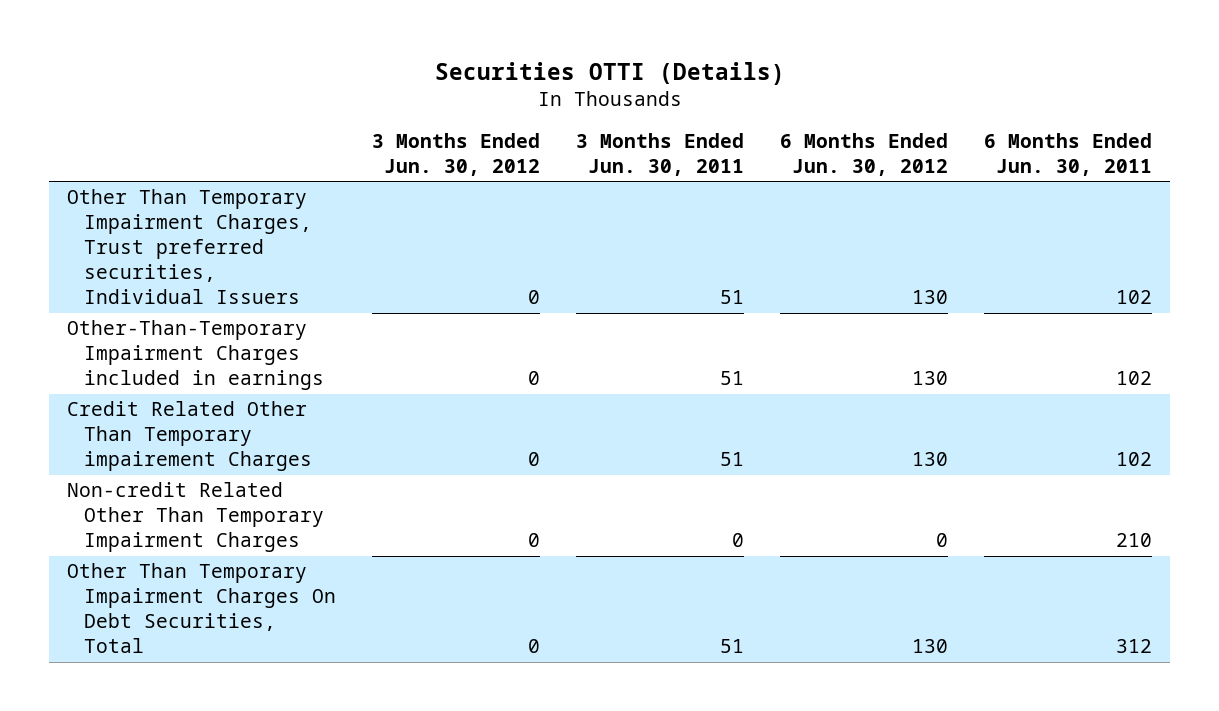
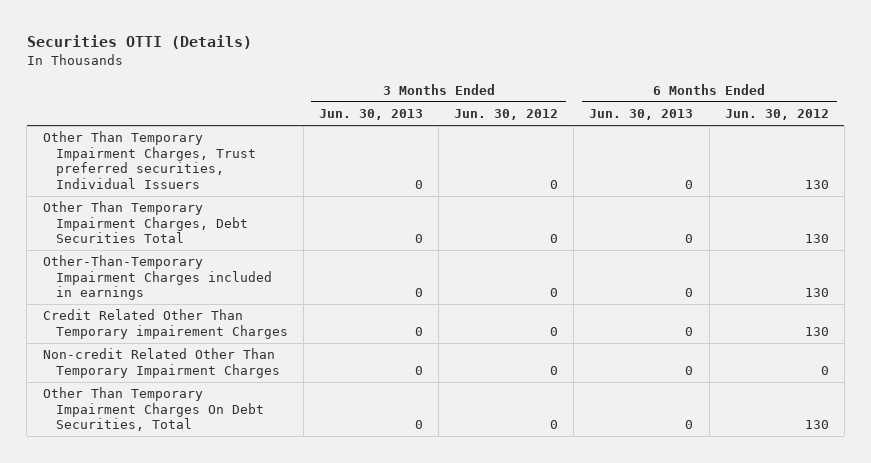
- | 3 Months Ended Jun. 30, 2012 | 3 Months Ended Jun. 30, 2011 | 6 Months Ended Jun. 30, 2012 | 6 Months Ended Jun. 30, 2011
+ | 3 Months Ended Jun. 30, 2013 | 3 Months Ended Jun. 30, 2012 | 6 Months Ended Jun. 30, 2013 | 6 Months Ended Jun. 30, 2012
+ Other Than Temporary Impairment Charges, Debt Securities Total | 0 | 0 | 0 | 130

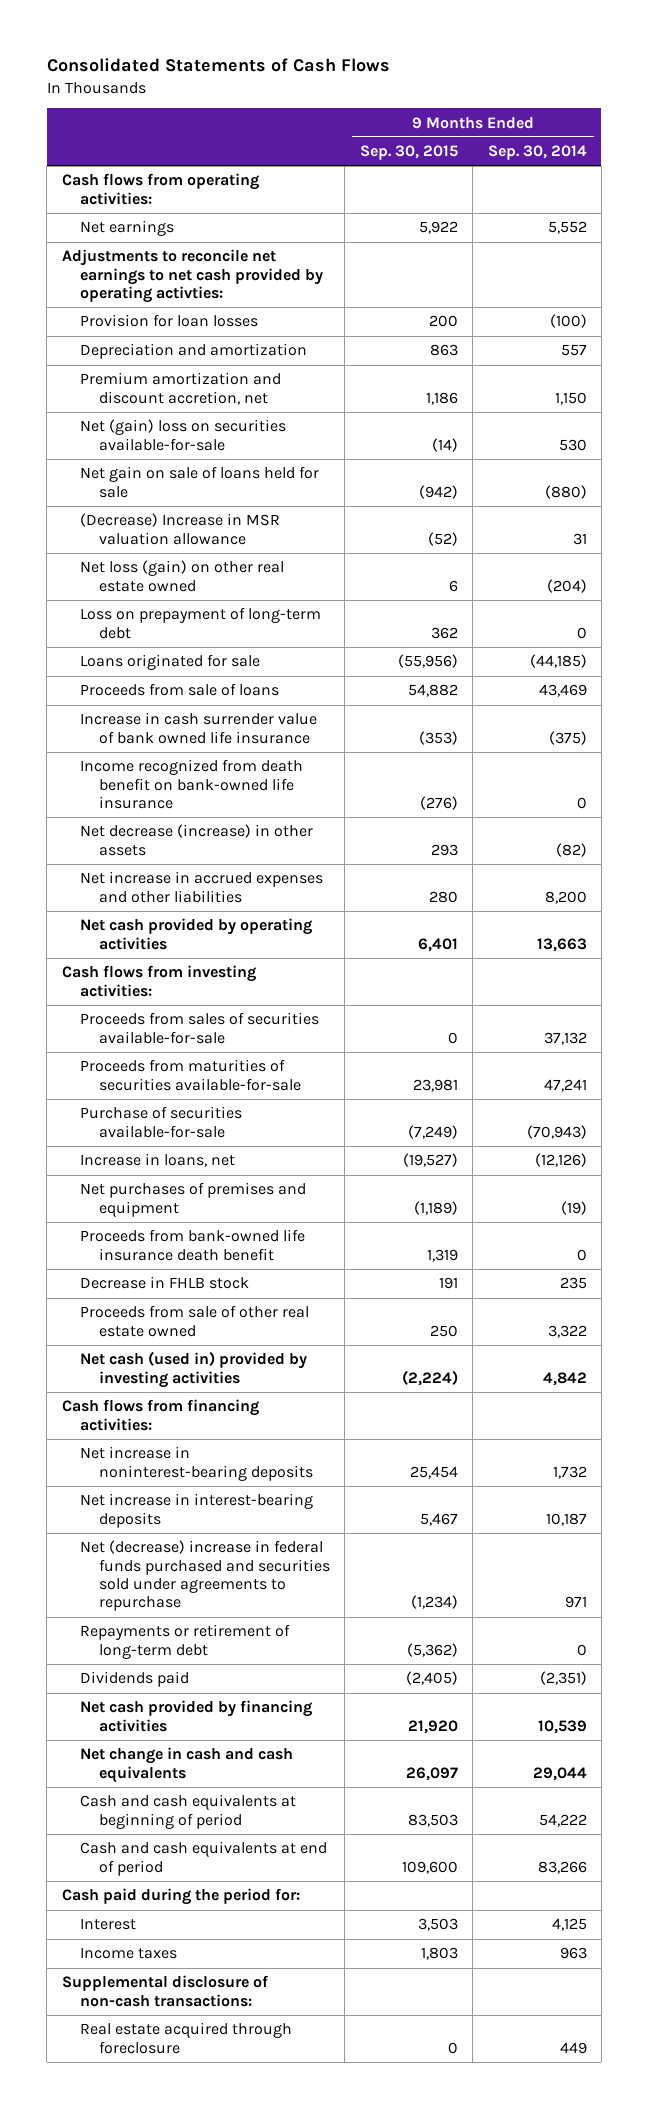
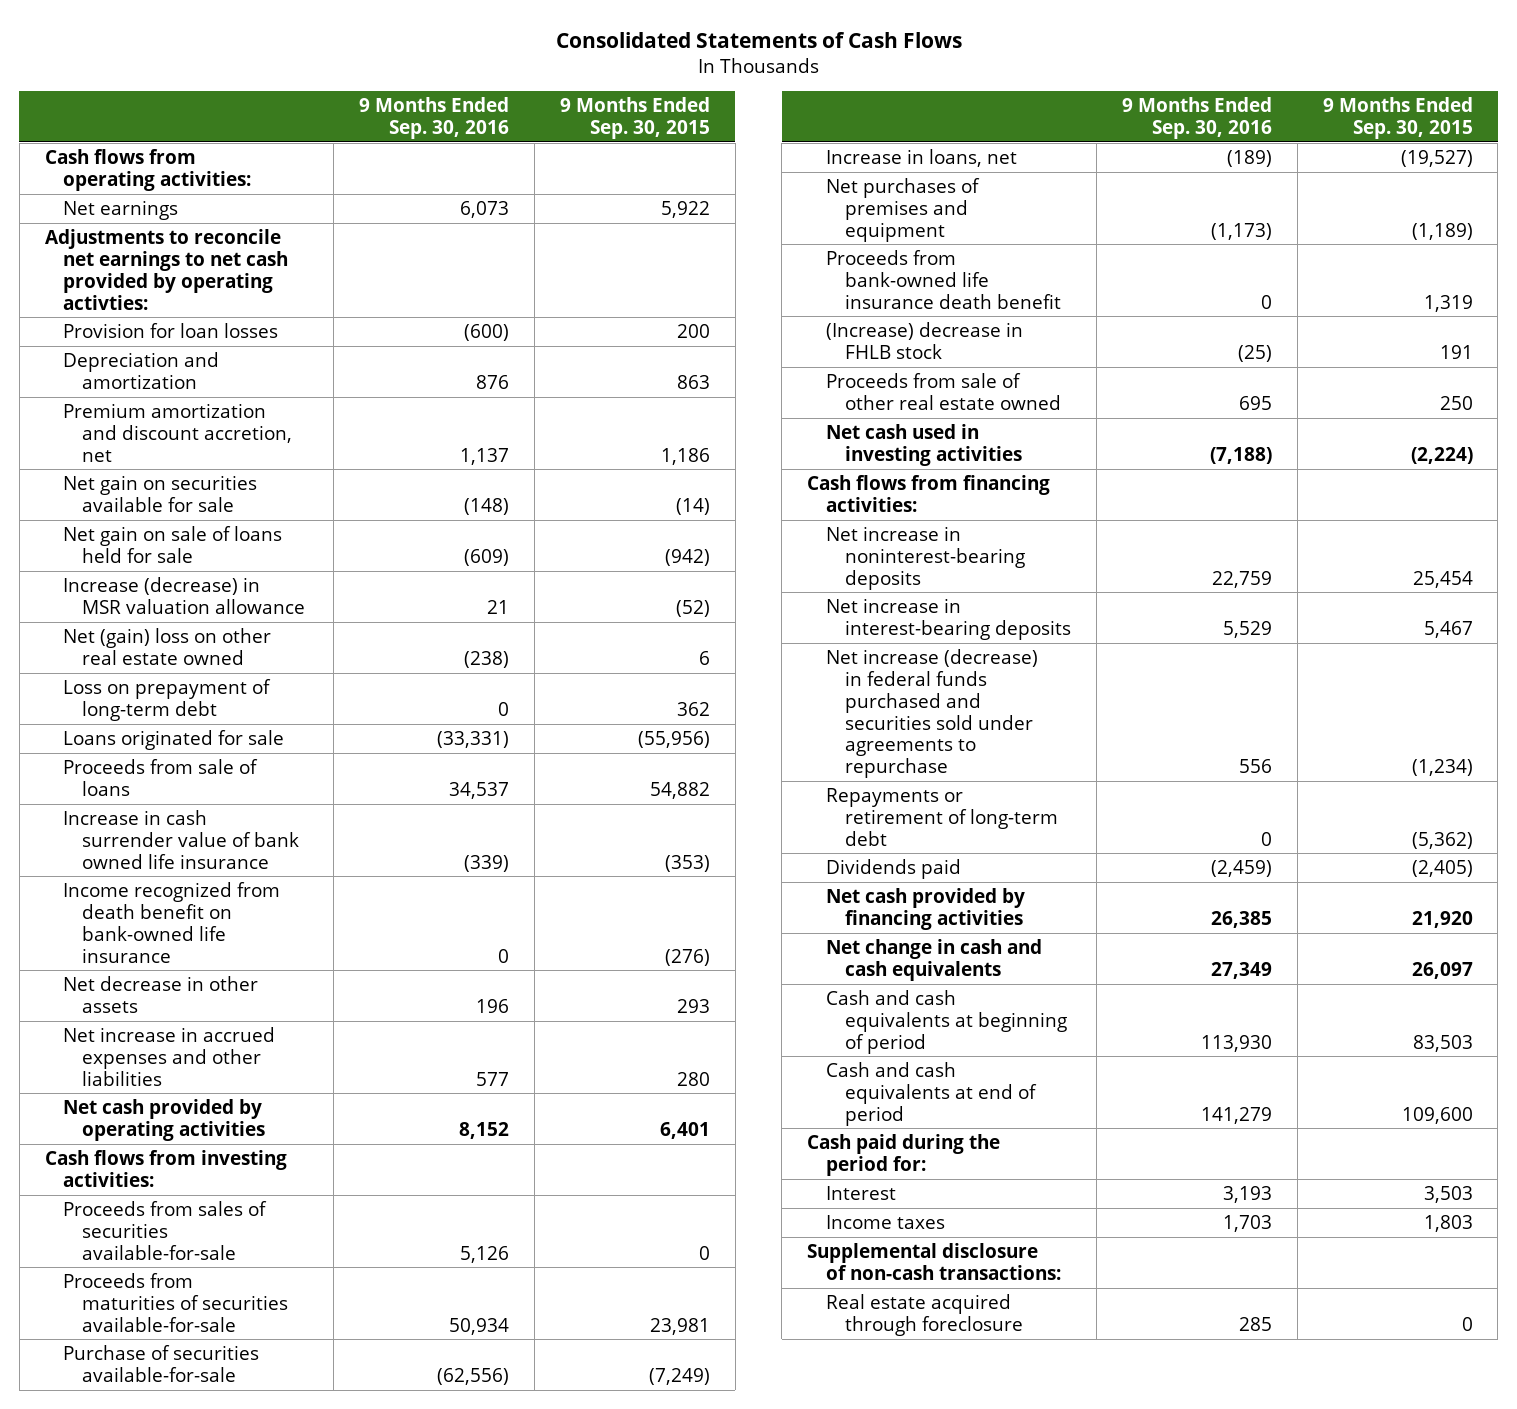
- | 9 Months Ended Sep. 30, 2015 | 9 Months Ended Sep. 30, 2014
+ | 9 Months Ended Sep. 30, 2016 | 9 Months Ended Sep. 30, 2015
- Net (gain) loss on securities available-for-sale | (14) | 530
+ Net gain on securities available for sale | (148) | (14)
- (Decrease) Increase in MSR valuation allowance | (52) | 31
- Net loss (gain) on other real estate owned | 6 | (204)
+ Increase (decrease) in MSR valuation allowance | 21 | (52)
+ Net (gain) loss on other real estate owned | (238) | 6
- Net decrease (increase) in other assets | 293 | (82)
+ Net decrease in other assets | 196 | 293
- Decrease in FHLB stock | 191 | 235
+ (Increase) decrease in FHLB stock | (25) | 191
- Net cash (used in) provided by investing activities | (2,224) | 4,842
+ Net cash used in investing activities | (7,188) | (2,224)
- Net (decrease) increase in federal funds purchased and securities sold under agreements to repurchase | (1,234) | 971
+ Net increase (decrease) in federal funds purchased and securities sold under agreements to repurchase | 556 | (1,234)

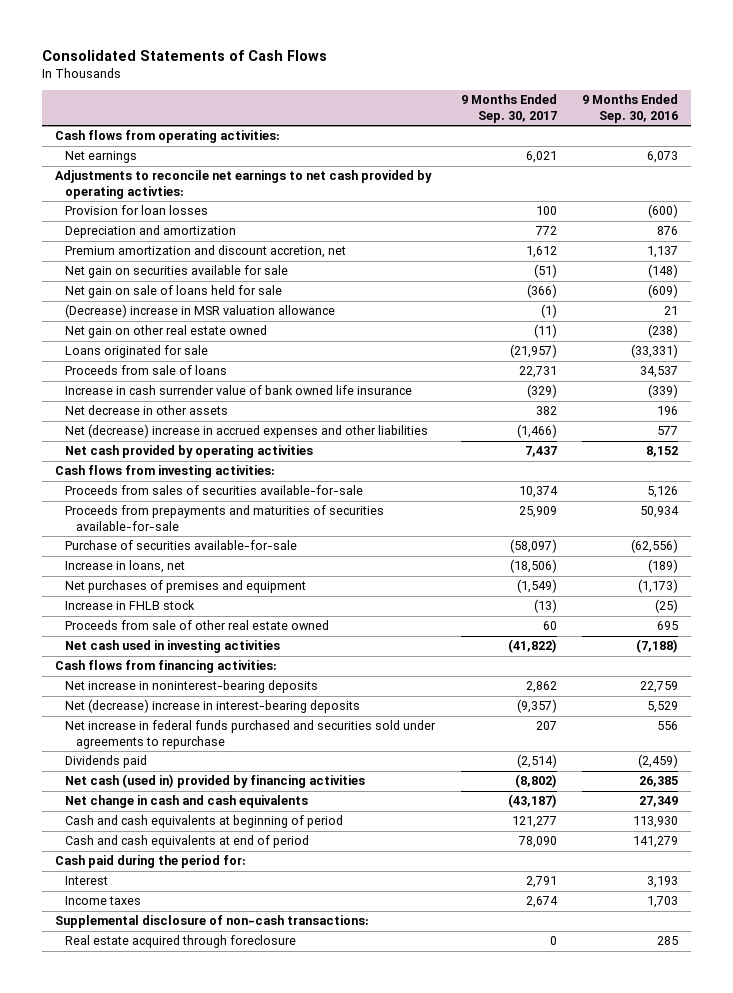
- | 9 Months Ended Sep. 30, 2016 | 9 Months Ended Sep. 30, 2015
+ | 9 Months Ended Sep. 30, 2017 | 9 Months Ended Sep. 30, 2016
- Increase (decrease) in MSR valuation allowance | 21 | (52)
- Net (gain) loss on other real estate owned | (238) | 6
- Loss on prepayment of long-term debt | 0 | 362
+ (Decrease) increase in MSR valuation allowance | (1) | 21
+ Net gain on other real estate owned | (11) | (238)
- Income recognized from death benefit on bank-owned life insurance | 0 | (276)
- Net increase in accrued expenses and other liabilities | 577 | 280
+ Net (decrease) increase in accrued expenses and other liabilities | (1,466) | 577
- Proceeds from maturities of securities available-for-sale | 50,934 | 23,981
+ Proceeds from prepayments and maturities of securities available-for-sale | 25,909 | 50,934
- Proceeds from bank-owned life insurance death benefit | 0 | 1,319
- (Increase) decrease in FHLB stock | (25) | 191
+ Increase in FHLB stock | (13) | (25)
- Net increase in interest-bearing deposits | 5,529 | 5,467
- Net increase (decrease) in federal funds purchased and securities sold under agreements to repurchase | 556 | (1,234)
- Repayments or retirement of long-term debt | 0 | (5,362)
+ Net (decrease) increase in interest-bearing deposits | (9,357) | 5,529
+ Net increase in federal funds purchased and securities sold under agreements to repurchase | 207 | 556
- Net cash provided by financing activities | 26,385 | 21,920
+ Net cash (used in) provided by financing activities | (8,802) | 26,385

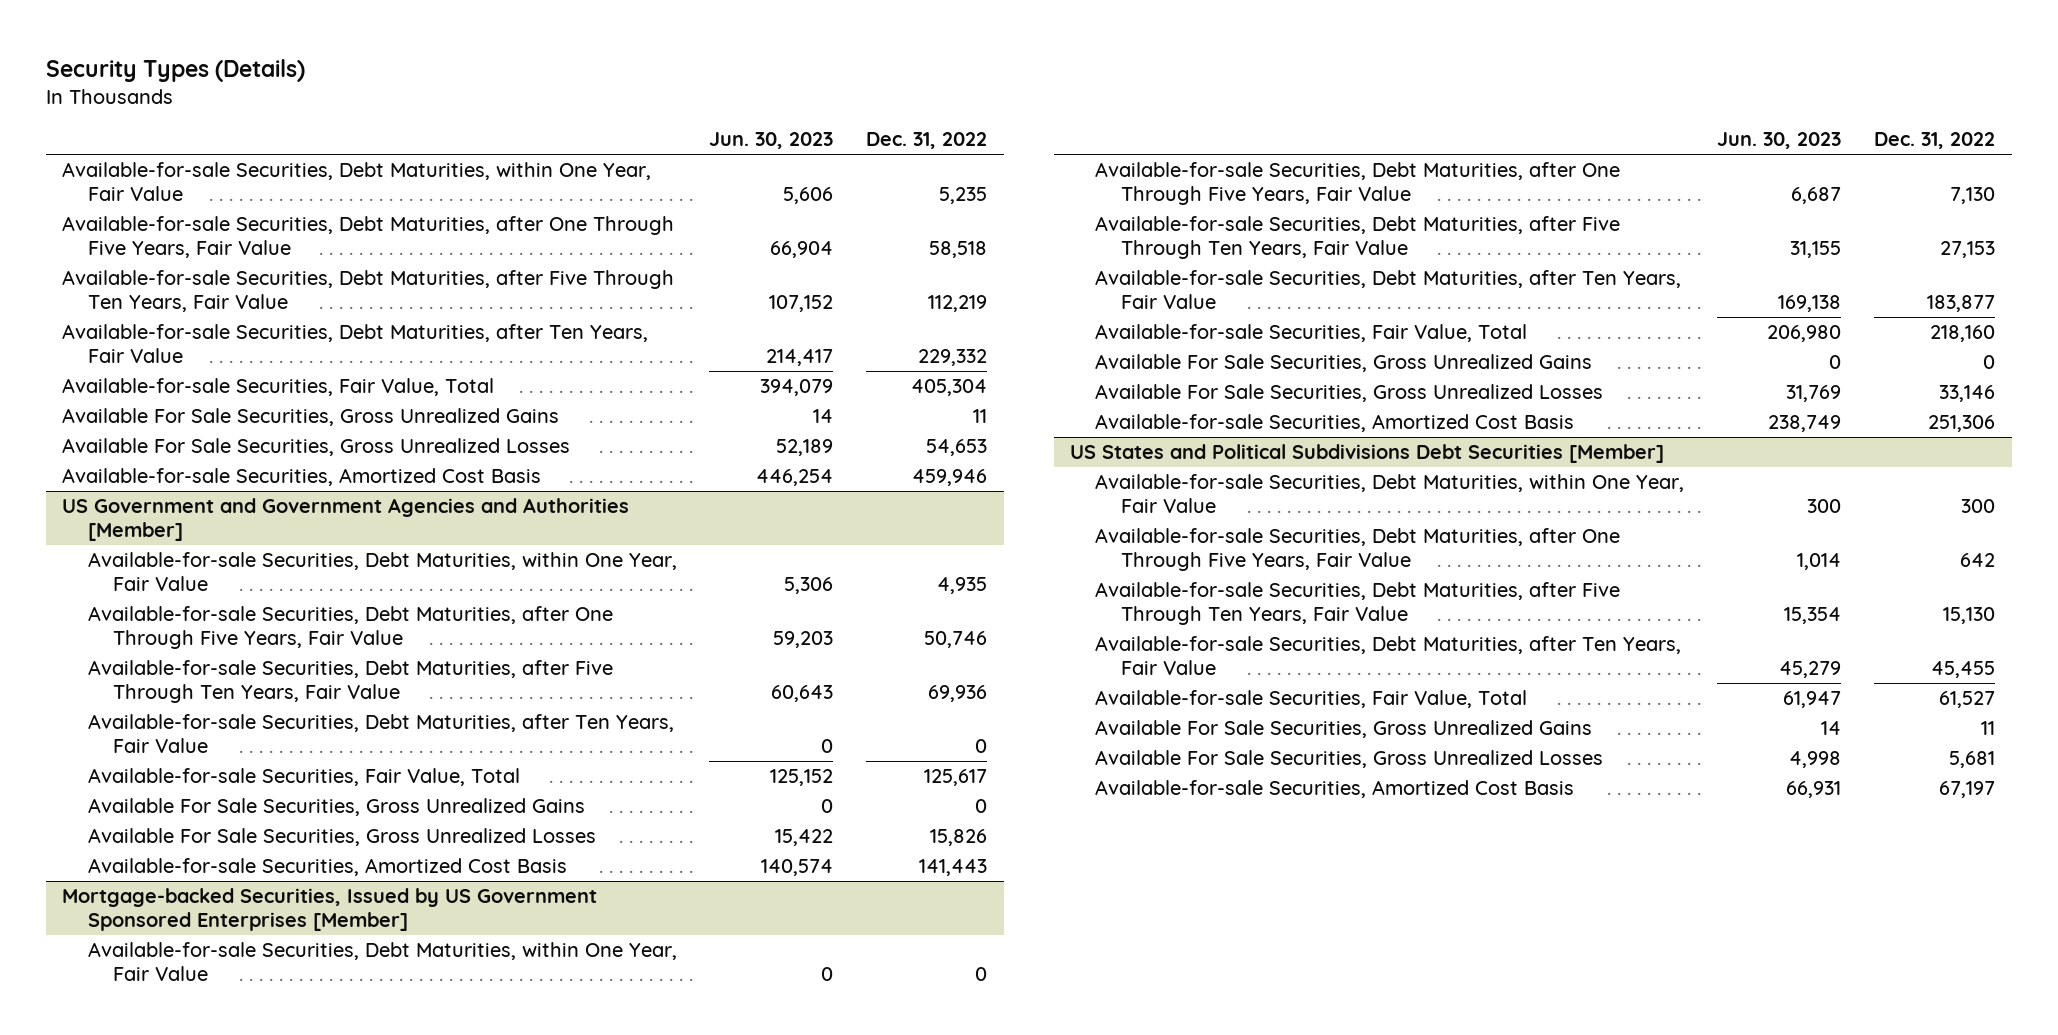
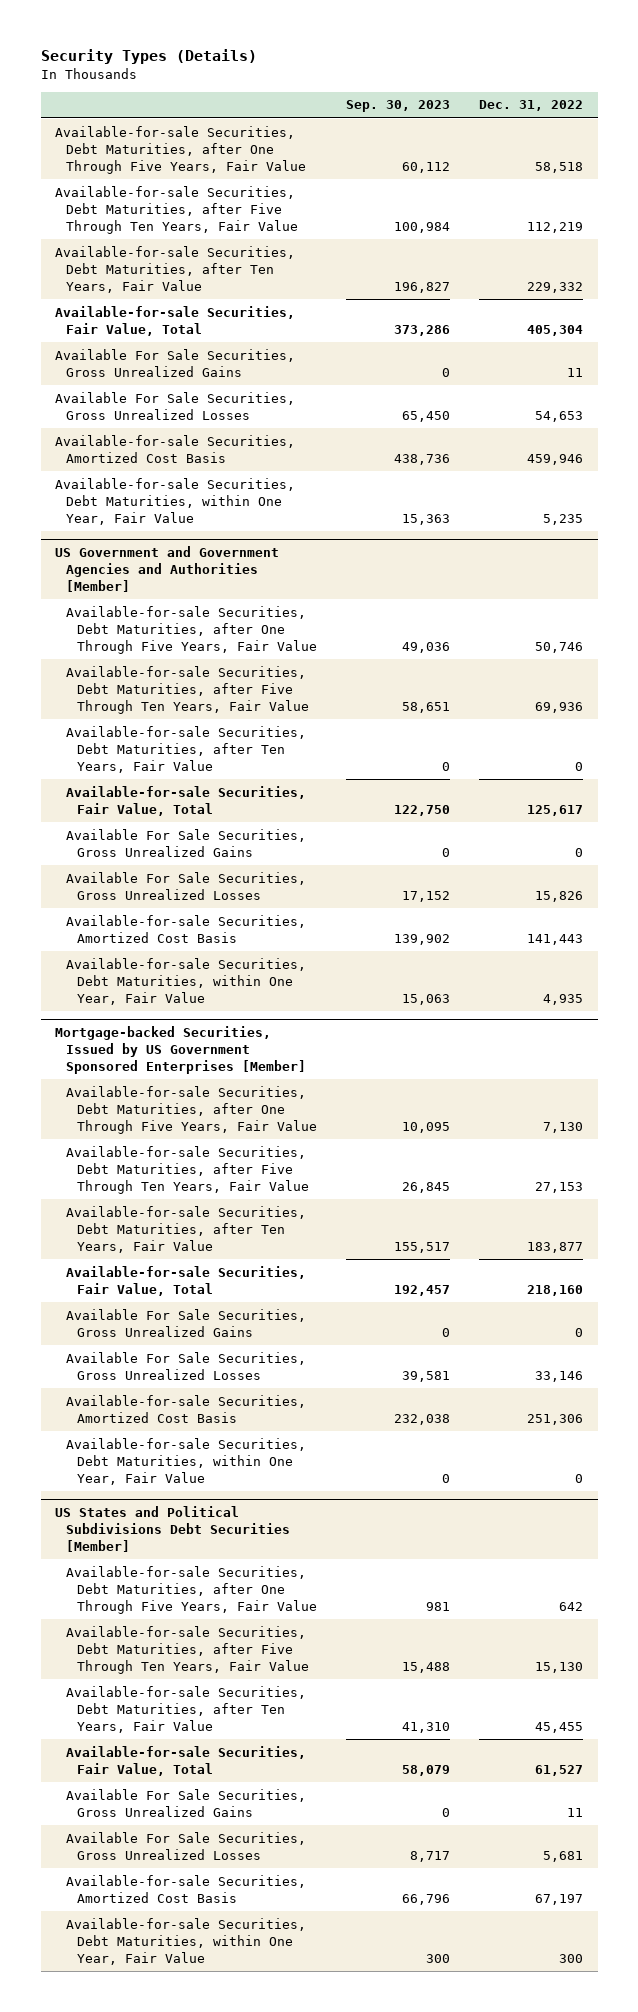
- | Jun. 30, 2023 | Dec. 31, 2022
+ | Sep. 30, 2023 | Dec. 31, 2022
moved down: Available-for-sale Securities, Debt Maturities, within One Year, Fair Value | 15,363 | 5,235
@ US Government and Government Agencies and Authorities [Member]
moved down: Available-for-sale Securities, Debt Maturities, within One Year, Fair Value | 15,063 | 4,935
@ Mortgage-backed Securities, Issued by US Government Sponsored Enterprises [Member]
moved down: Available-for-sale Securities, Debt Maturities, within One Year, Fair Value | 0 | 0
@ US States and Political Subdivisions Debt Securities [Member]
moved down: Available-for-sale Securities, Debt Maturities, within One Year, Fair Value | 300 | 300

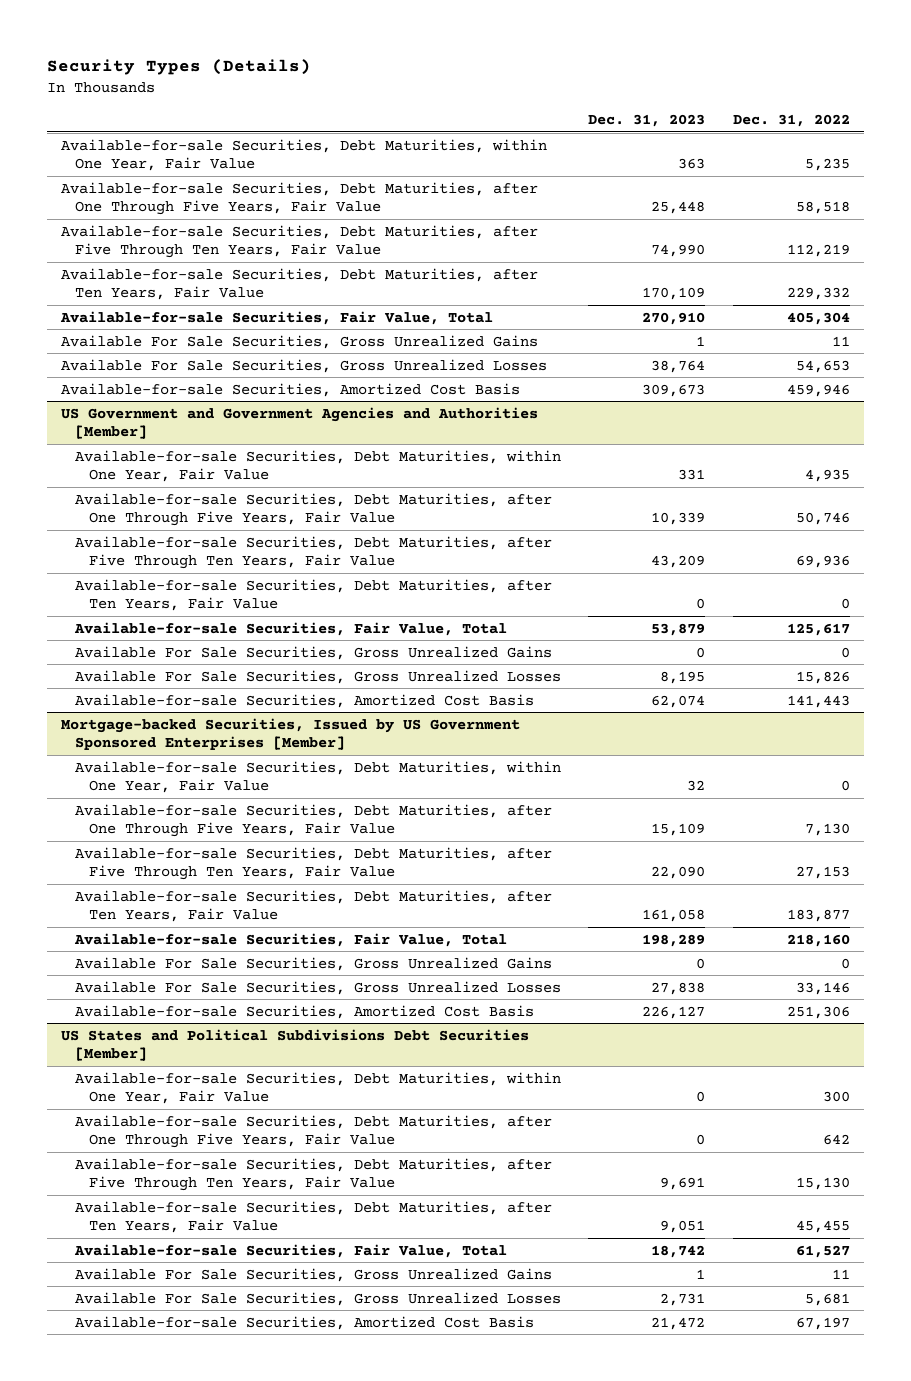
- | Sep. 30, 2023 | Dec. 31, 2022
+ | Dec. 31, 2023 | Dec. 31, 2022
moved up: Available-for-sale Securities, Debt Maturities, within One Year, Fair Value | 363 | 5,235
@ US Government and Government Agencies and Authorities [Member]
moved up: Available-for-sale Securities, Debt Maturities, within One Year, Fair Value | 331 | 4,935
@ Mortgage-backed Securities, Issued by US Government Sponsored Enterprises [Member]
moved up: Available-for-sale Securities, Debt Maturities, within One Year, Fair Value | 32 | 0
@ US States and Political Subdivisions Debt Securities [Member]
moved up: Available-for-sale Securities, Debt Maturities, within One Year, Fair Value | 0 | 300

